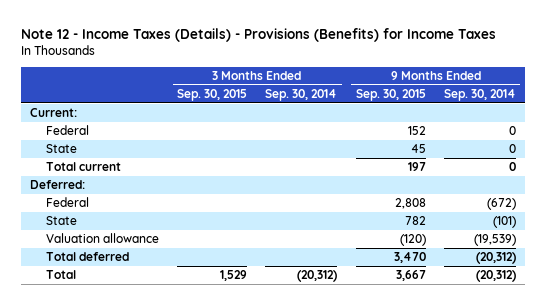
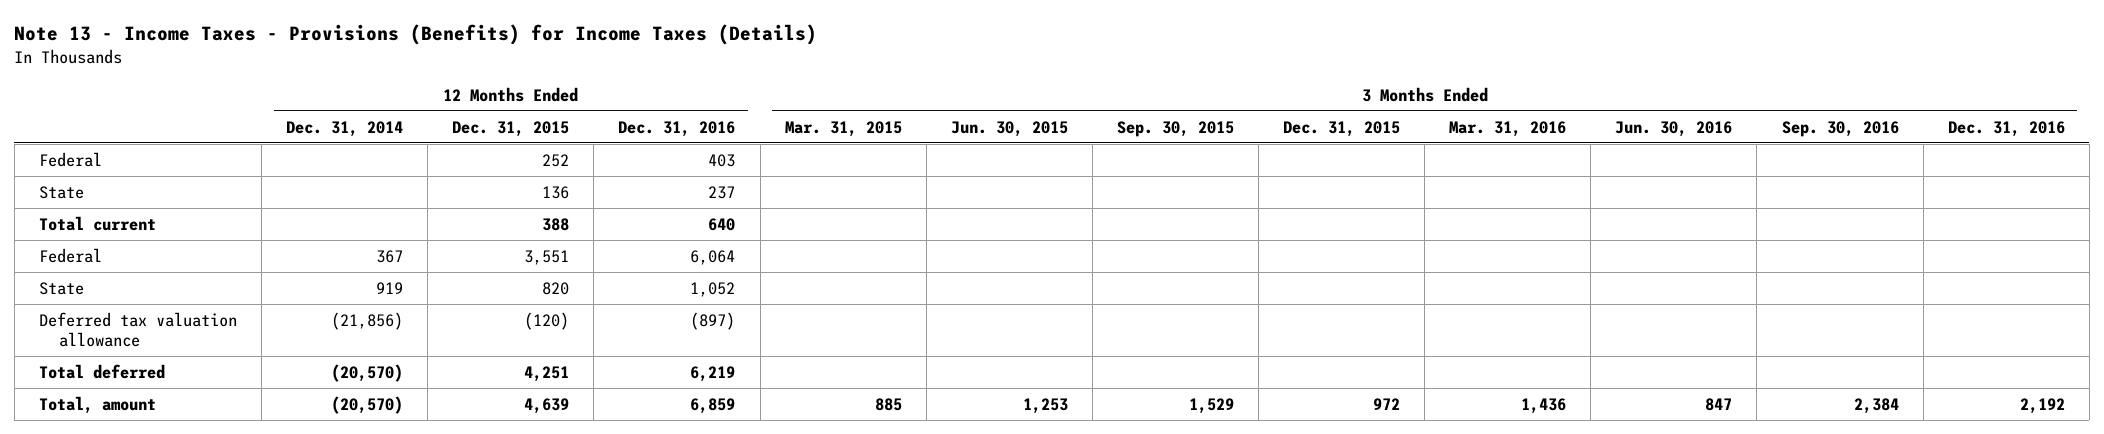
- Note 12 - Income Taxes (Details) - Provisions (Benefits) for Income Taxes
+ Note 13 - Income Taxes - Provisions (Benefits) for Income Taxes (Details)
- | 3 Months Ended Sep. 30, 2015 | 3 Months Ended Sep. 30, 2014 | 9 Months Ended Sep. 30, 2015 | 9 Months Ended Sep. 30, 2014
+ | 12 Months Ended Dec. 31, 2014 | 12 Months Ended Dec. 31, 2015 | 12 Months Ended Dec. 31, 2016 | 3 Months Ended Mar. 31, 2015 | 3 Months Ended Jun. 30, 2015 | 3 Months Ended Sep. 30, 2015 | 3 Months Ended Dec. 31, 2015 | 3 Months Ended Mar. 31, 2016 | 3 Months Ended Jun. 30, 2016 | 3 Months Ended Sep. 30, 2016 | 3 Months Ended Dec. 31, 2016
- Current:
- Deferred:
- Valuation allowance | | | (120) | (19,539)
+ Deferred tax valuation allowance | (21,856) | (120) | (897) | | | | | | | |
- Total | 1,529 | (20,312) | 3,667 | (20,312)
+ Total, amount | (20,570) | 4,639 | 6,859 | 885 | 1,253 | 1,529 | 972 | 1,436 | 847 | 2,384 | 2,192

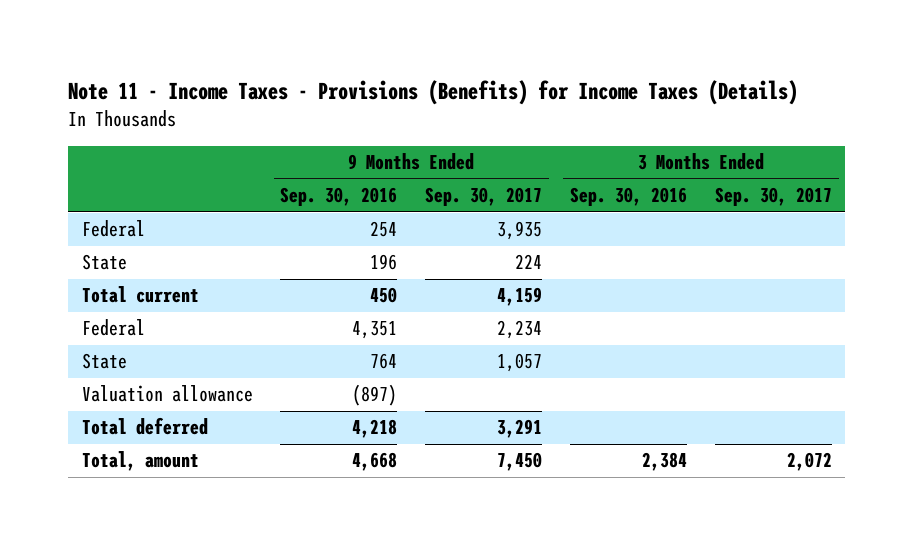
- Note 13 - Income Taxes - Provisions (Benefits) for Income Taxes (Details)
+ Note 11 - Income Taxes - Provisions (Benefits) for Income Taxes (Details)
- | 12 Months Ended Dec. 31, 2014 | 12 Months Ended Dec. 31, 2015 | 12 Months Ended Dec. 31, 2016 | 3 Months Ended Mar. 31, 2015 | 3 Months Ended Jun. 30, 2015 | 3 Months Ended Sep. 30, 2015 | 3 Months Ended Dec. 31, 2015 | 3 Months Ended Mar. 31, 2016 | 3 Months Ended Jun. 30, 2016 | 3 Months Ended Sep. 30, 2016 | 3 Months Ended Dec. 31, 2016
+ | 9 Months Ended Sep. 30, 2016 | 9 Months Ended Sep. 30, 2017 | 3 Months Ended Sep. 30, 2016 | 3 Months Ended Sep. 30, 2017
- Deferred tax valuation allowance | (21,856) | (120) | (897) | | | | | | | |
+ Valuation allowance | (897) | | |

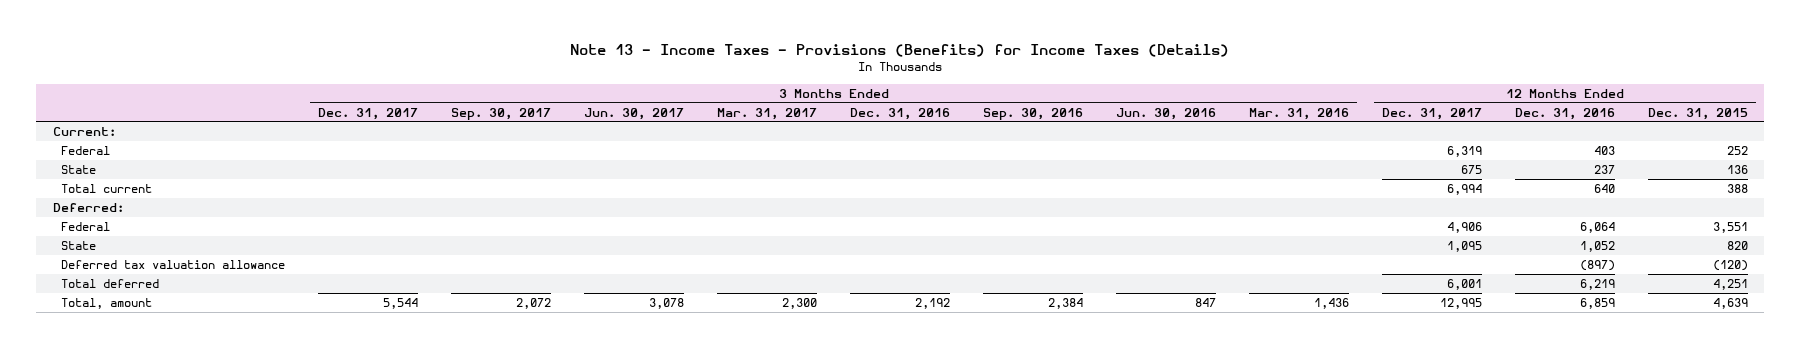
- Note 11 - Income Taxes - Provisions (Benefits) for Income Taxes (Details)
+ Note 13 - Income Taxes - Provisions (Benefits) for Income Taxes (Details)
- | 9 Months Ended Sep. 30, 2016 | 9 Months Ended Sep. 30, 2017 | 3 Months Ended Sep. 30, 2016 | 3 Months Ended Sep. 30, 2017
+ | 3 Months Ended Dec. 31, 2017 | 3 Months Ended Sep. 30, 2017 | 3 Months Ended Jun. 30, 2017 | 3 Months Ended Mar. 31, 2017 | 3 Months Ended Dec. 31, 2016 | 3 Months Ended Sep. 30, 2016 | 3 Months Ended Jun. 30, 2016 | 3 Months Ended Mar. 31, 2016 | 12 Months Ended Dec. 31, 2017 | 12 Months Ended Dec. 31, 2016 | 12 Months Ended Dec. 31, 2015
+ Current:
+ Deferred:
- Valuation allowance | (897) | | |
+ Deferred tax valuation allowance | | | | | | | | | | (897) | (120)

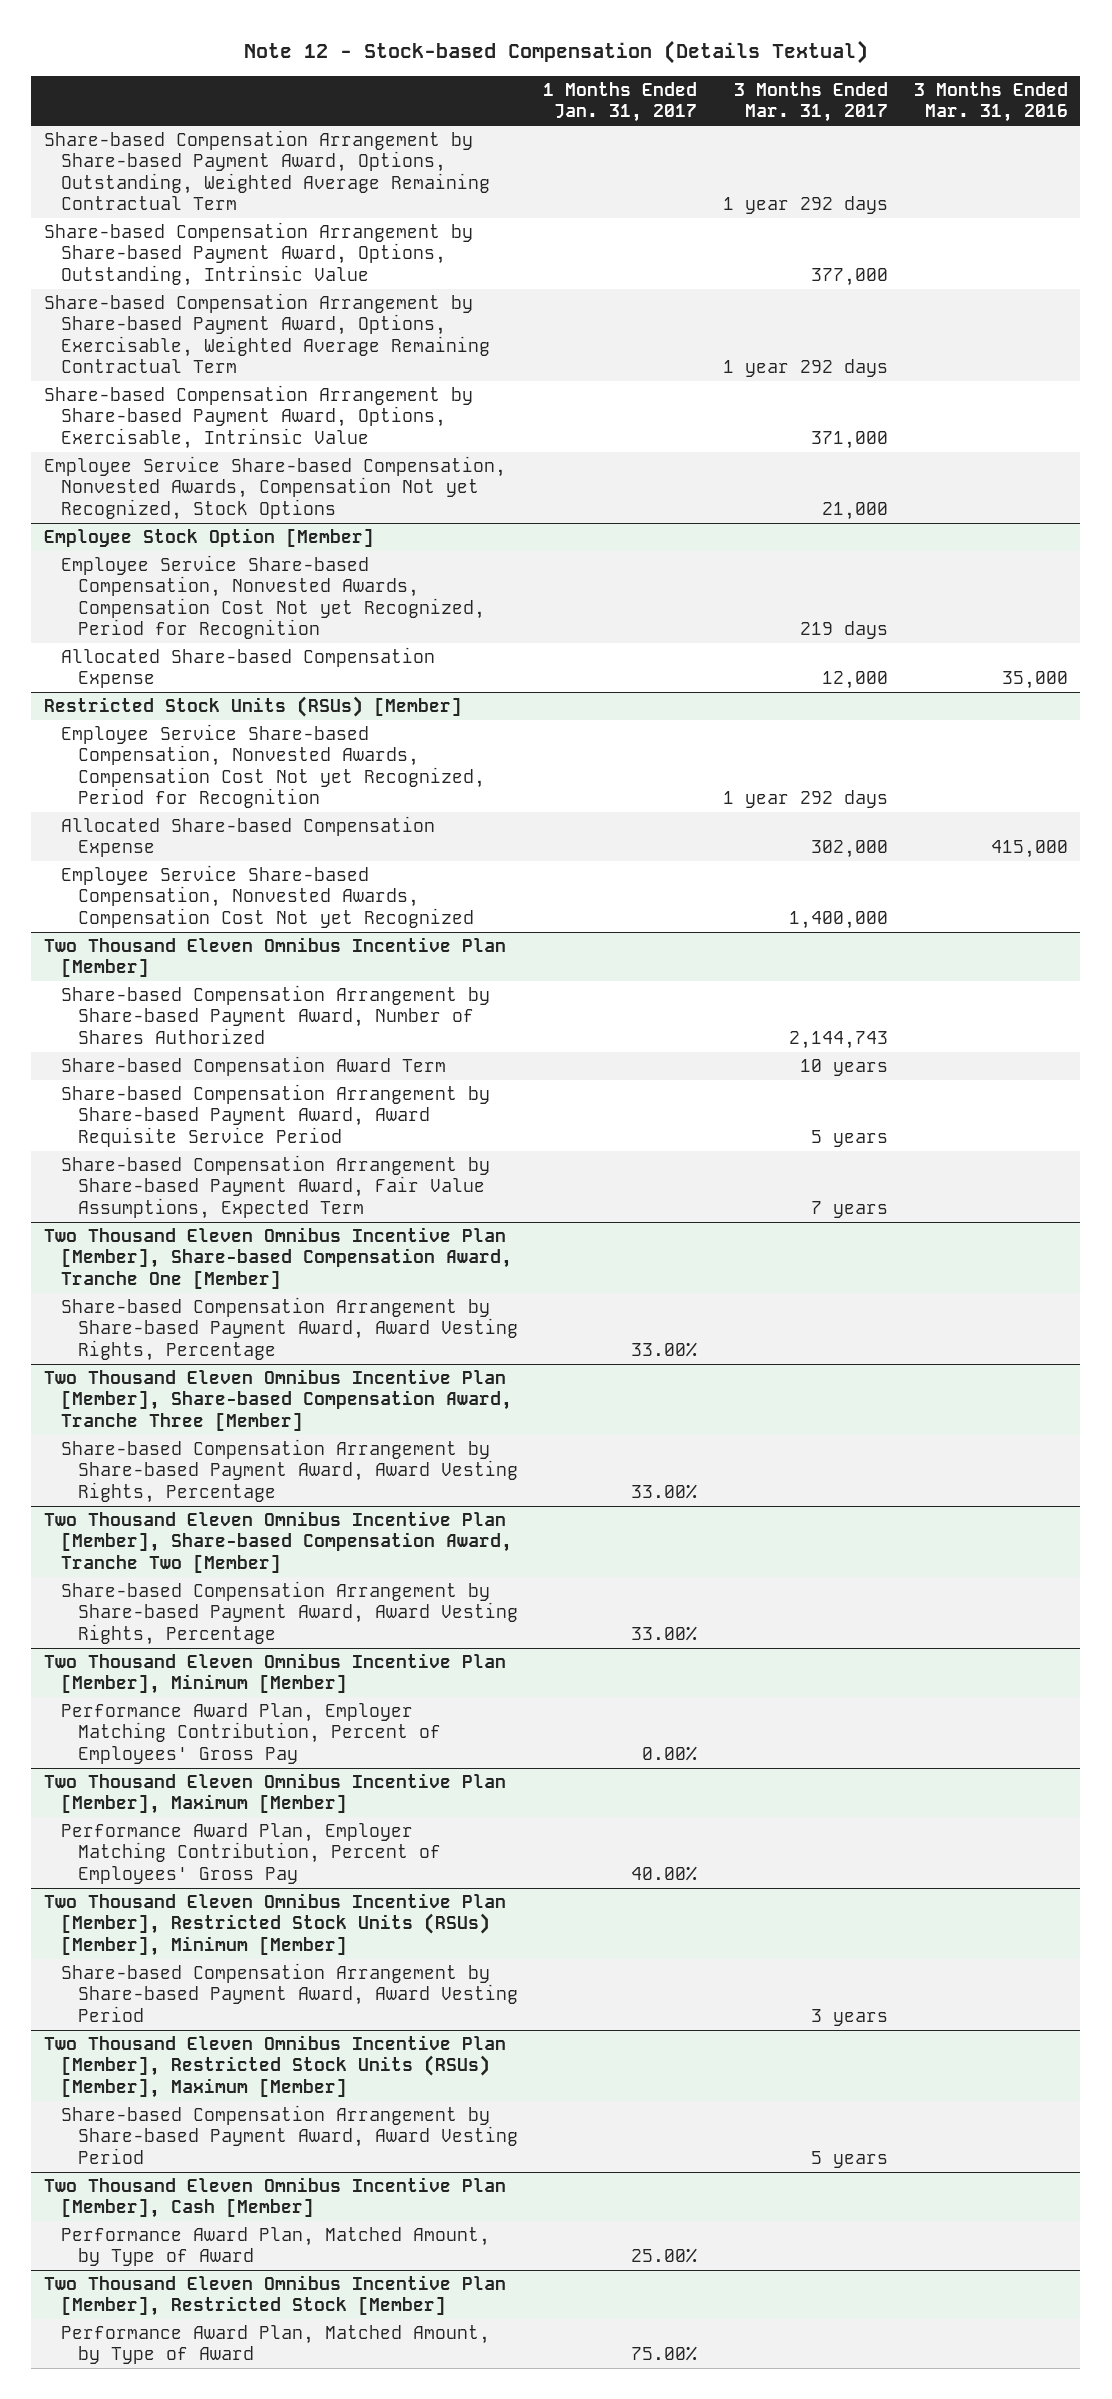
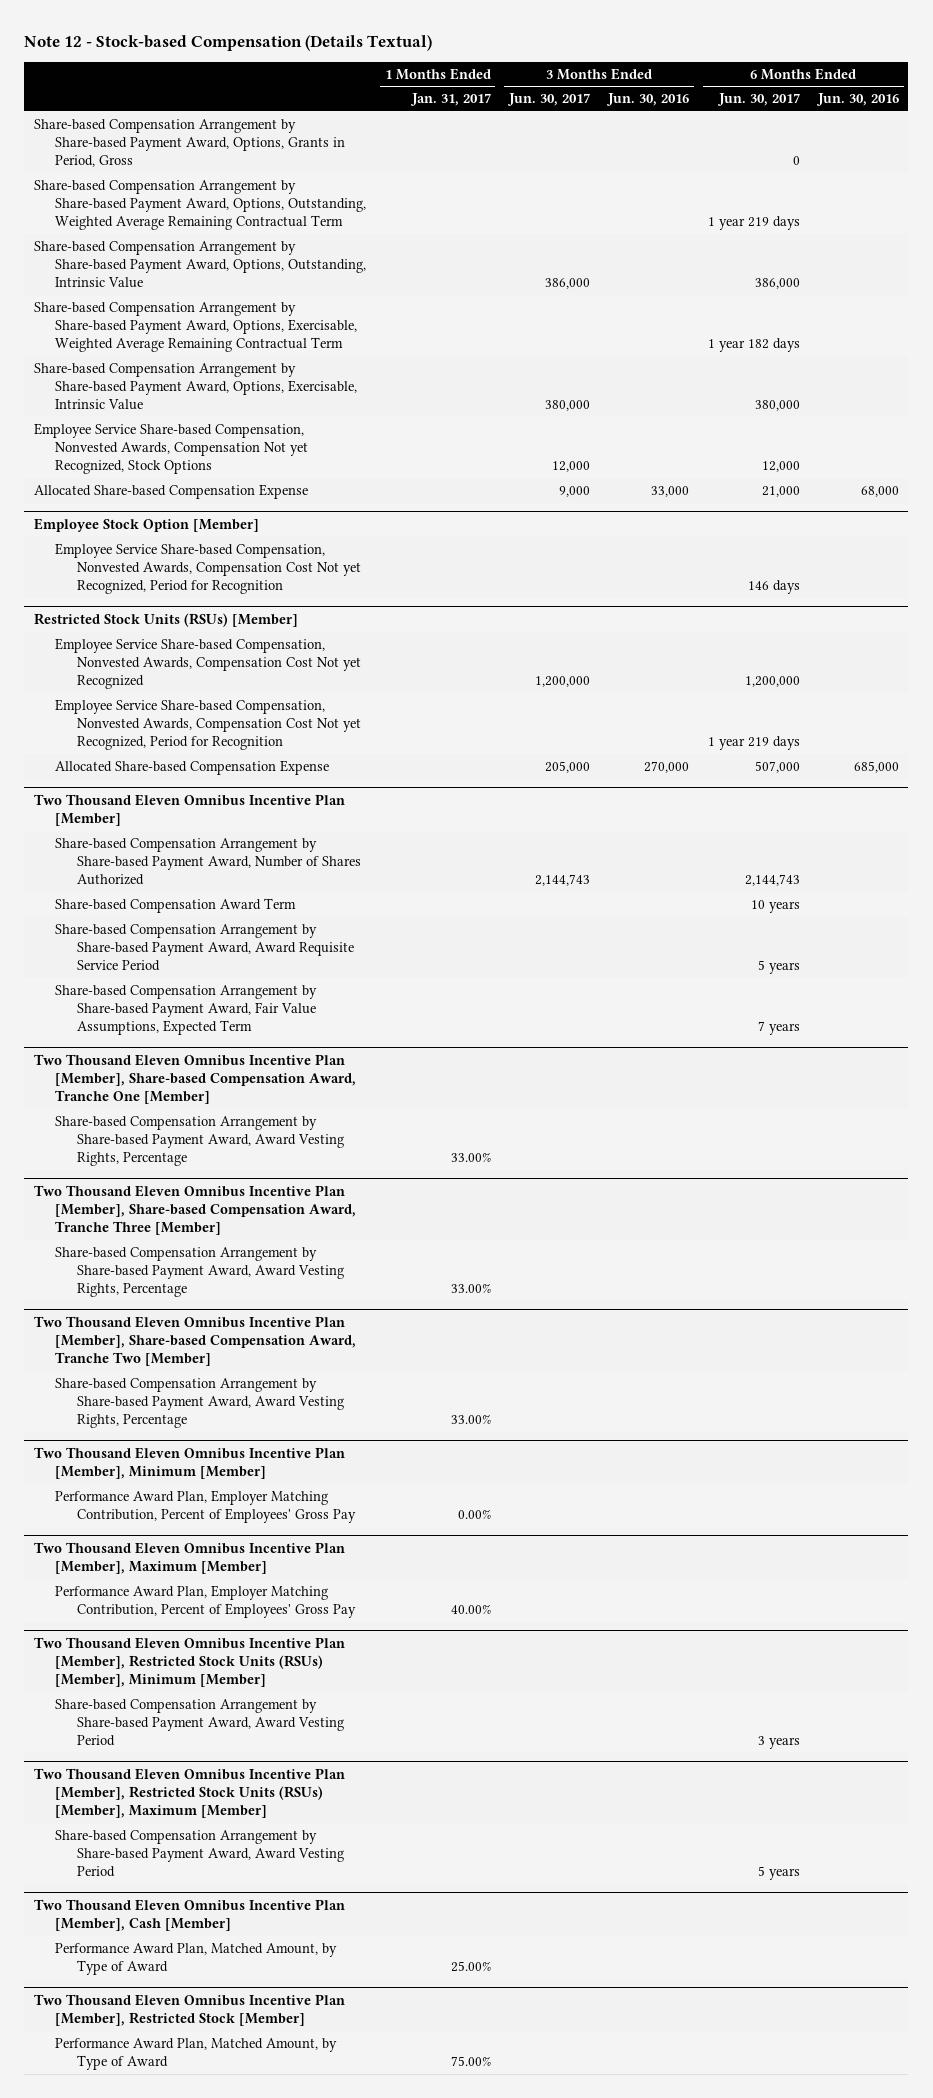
- | 1 Months Ended Jan. 31, 2017 | 3 Months Ended Mar. 31, 2017 | 3 Months Ended Mar. 31, 2016
+ | 1 Months Ended Jan. 31, 2017 | 3 Months Ended Jun. 30, 2017 | 3 Months Ended Jun. 30, 2016 | 6 Months Ended Jun. 30, 2017 | 6 Months Ended Jun. 30, 2016
+ Share-based Compensation Arrangement by Share-based Payment Award, Options, Grants in Period, Gross | | | | 0 |
+ Allocated Share-based Compensation Expense | | 9,000 | 33,000 | 21,000 | 68,000
@ Employee Stock Option [Member]
- Allocated Share-based Compensation Expense | | 12,000 | 35,000
@ Restricted Stock Units (RSUs) [Member]
moved up: Employee Service Share-based Compensation, Nonvested Awards, Compensation Cost Not yet Recognized | | 1,200,000 | | 1,200,000 |

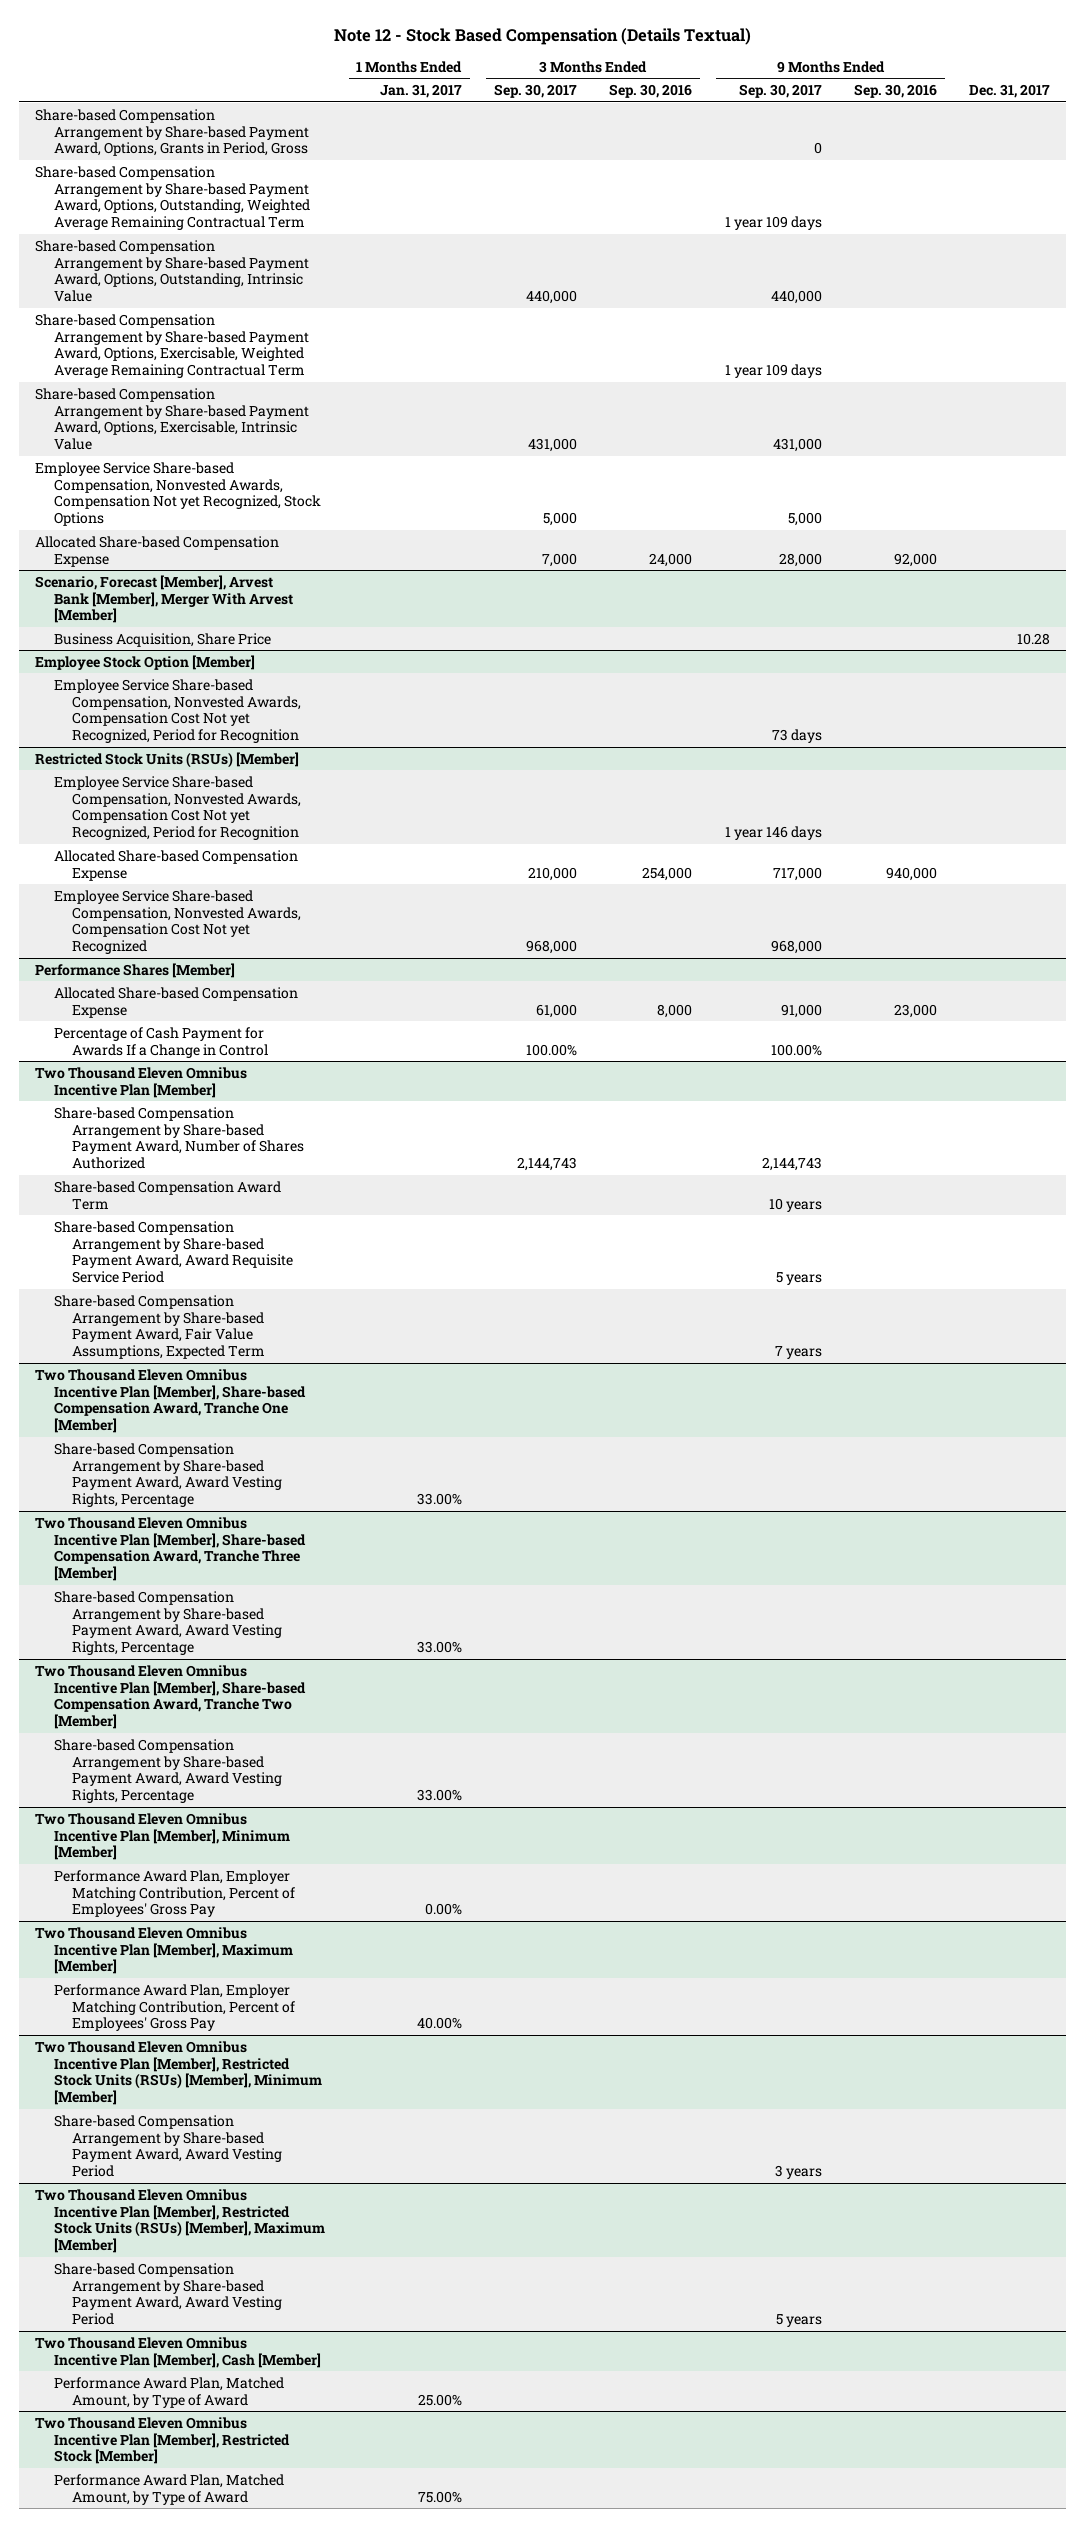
- Note 12 - Stock-based Compensation (Details Textual)
+ Note 12 - Stock Based Compensation (Details Textual)
- | 1 Months Ended Jan. 31, 2017 | 3 Months Ended Jun. 30, 2017 | 3 Months Ended Jun. 30, 2016 | 6 Months Ended Jun. 30, 2017 | 6 Months Ended Jun. 30, 2016
+ | 1 Months Ended Jan. 31, 2017 | 3 Months Ended Sep. 30, 2017 | 3 Months Ended Sep. 30, 2016 | 9 Months Ended Sep. 30, 2017 | 9 Months Ended Sep. 30, 2016 | Dec. 31, 2017
+ Scenario, Forecast [Member], Arvest Bank [Member], Merger With Arvest [Member]
+ Business Acquisition, Share Price | | | | | | 10.28
@ Restricted Stock Units (RSUs) [Member]
moved down: Employee Service Share-based Compensation, Nonvested Awards, Compensation Cost Not yet Recognized | | 968,000 | | 968,000 | |
+ Performance Shares [Member]
+ Allocated Share-based Compensation Expense | | 61,000 | 8,000 | 91,000 | 23,000 |
+ Percentage of Cash Payment for Awards If a Change in Control | | 100.00% | | 100.00% | |

